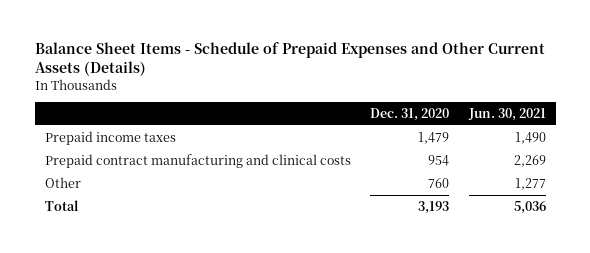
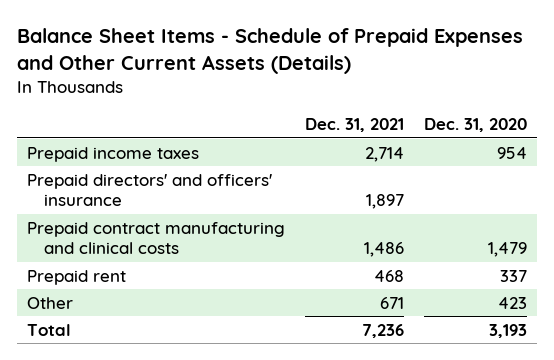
- | Dec. 31, 2020 | Jun. 30, 2021
+ | Dec. 31, 2021 | Dec. 31, 2020
- Prepaid income taxes | 1,479 | 1,490
- Prepaid contract manufacturing and clinical costs | 954 | 2,269
- Other | 760 | 1,277
+ Prepaid income taxes | 2,714 | 954
+ Prepaid directors' and officers' insurance | 1,897 |
+ Prepaid contract manufacturing and clinical costs | 1,486 | 1,479
+ Prepaid rent | 468 | 337
+ Other | 671 | 423

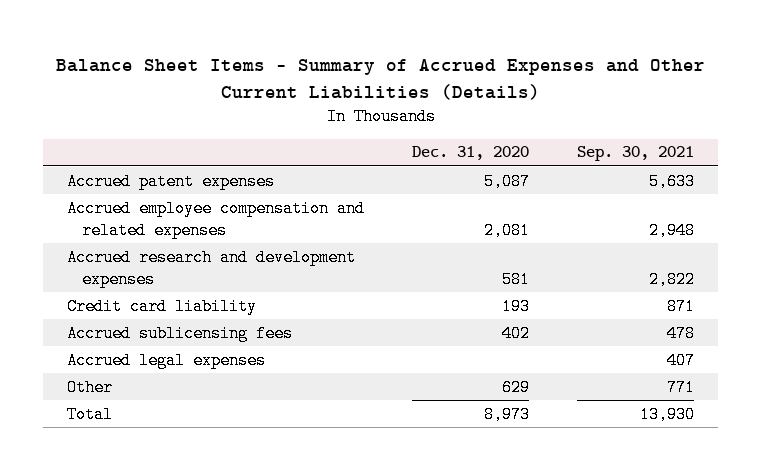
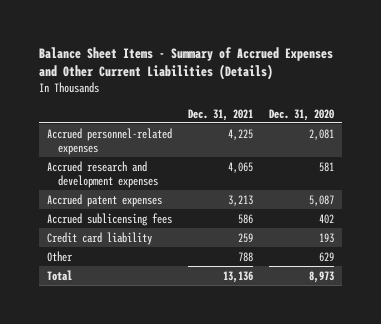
- | Dec. 31, 2020 | Sep. 30, 2021
+ | Dec. 31, 2021 | Dec. 31, 2020
- Accrued employee compensation and related expenses | 2,081 | 2,948
+ Accrued personnel-related expenses | 4,225 | 2,081
moved down: Accrued patent expenses | 3,213 | 5,087
- Accrued legal expenses | | 407
moved down: Credit card liability | 259 | 193

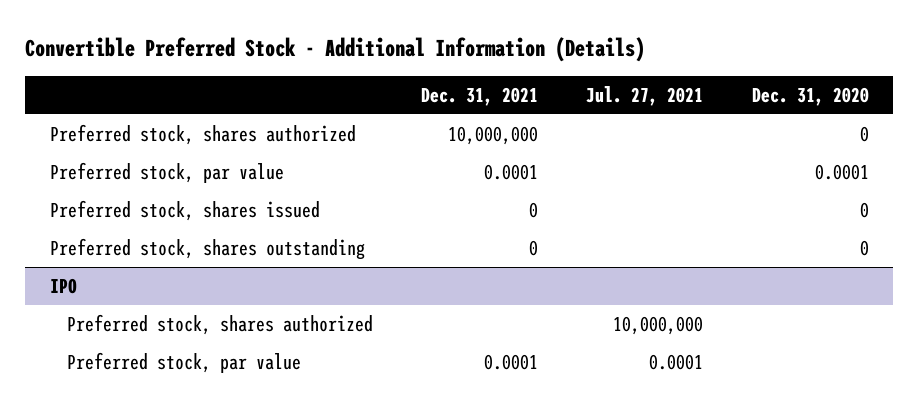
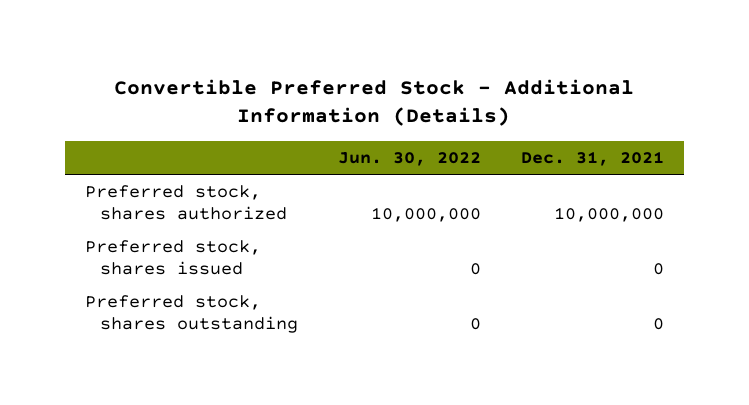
- | Dec. 31, 2021 | Jul. 27, 2021 | Dec. 31, 2020
+ | Jun. 30, 2022 | Dec. 31, 2021
- Preferred stock, par value | 0.0001 | | 0.0001
- IPO
- Preferred stock, shares authorized | | 10,000,000 |
- Preferred stock, par value | 0.0001 | 0.0001 |

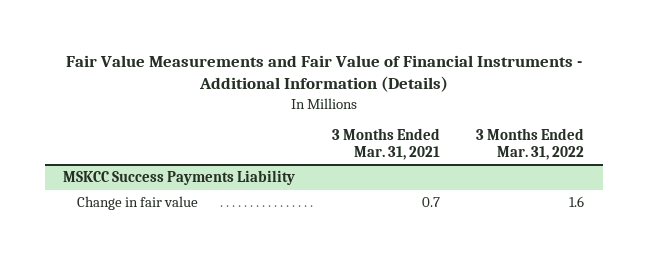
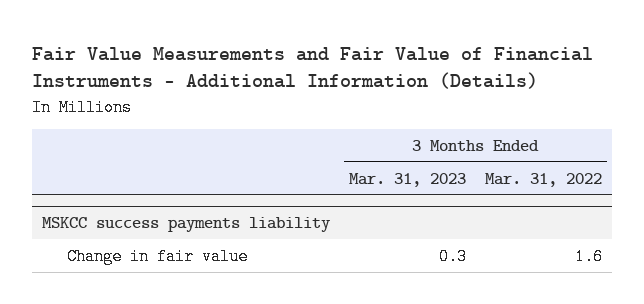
- | 3 Months Ended Mar. 31, 2021 | 3 Months Ended Mar. 31, 2022
+ | 3 Months Ended Mar. 31, 2023 | 3 Months Ended Mar. 31, 2022
- MSKCC Success Payments Liability
+ MSKCC success payments liability

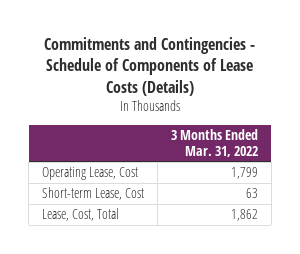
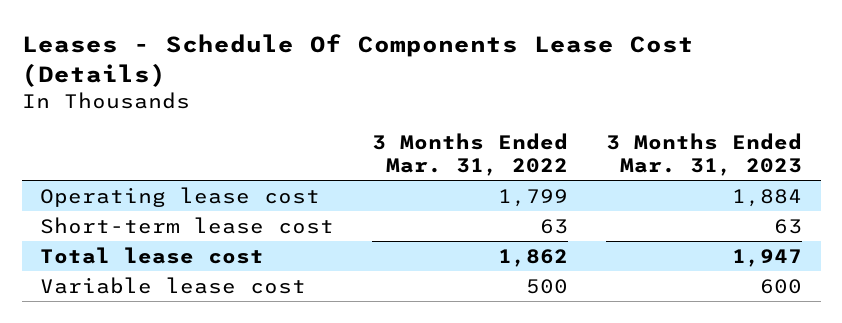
- Commitments and Contingencies - Schedule of Components of Lease Costs (Details)
+ Leases - Schedule Of Components Lease Cost (Details)
- | 3 Months Ended Mar. 31, 2022
+ | 3 Months Ended Mar. 31, 2022 | 3 Months Ended Mar. 31, 2023
- Operating Lease, Cost | 1,799
- Short-term Lease, Cost | 63
- Lease, Cost, Total | 1,862
+ Operating lease cost | 1,799 | 1,884
+ Short-term lease cost | 63 | 63
+ Total lease cost | 1,862 | 1,947
+ Variable lease cost | 500 | 600

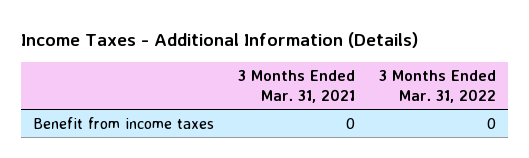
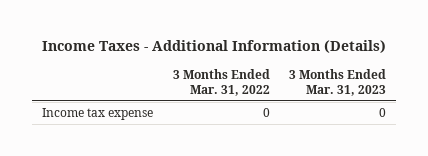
- | 3 Months Ended Mar. 31, 2021 | 3 Months Ended Mar. 31, 2022
+ | 3 Months Ended Mar. 31, 2022 | 3 Months Ended Mar. 31, 2023
- Benefit from income taxes | 0 | 0
+ Income tax expense | 0 | 0

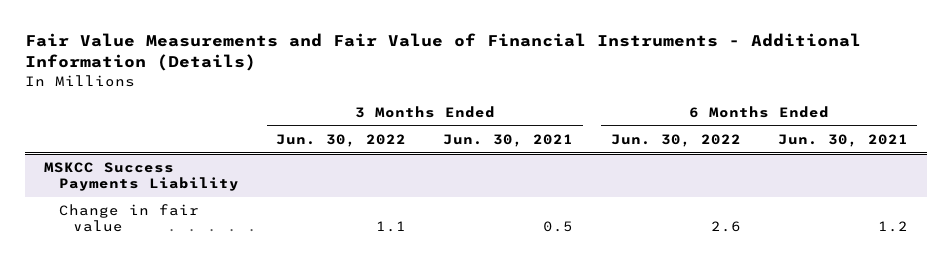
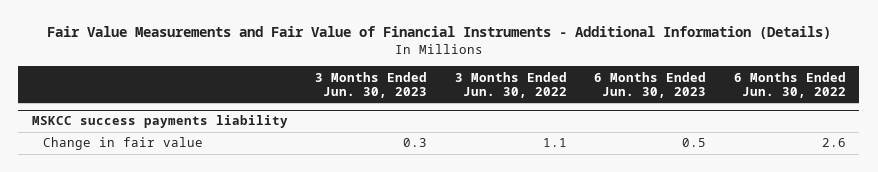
- | 3 Months Ended Jun. 30, 2022 | 3 Months Ended Jun. 30, 2021 | 6 Months Ended Jun. 30, 2022 | 6 Months Ended Jun. 30, 2021
+ | 3 Months Ended Jun. 30, 2023 | 3 Months Ended Jun. 30, 2022 | 6 Months Ended Jun. 30, 2023 | 6 Months Ended Jun. 30, 2022
- MSKCC Success Payments Liability
+ MSKCC success payments liability

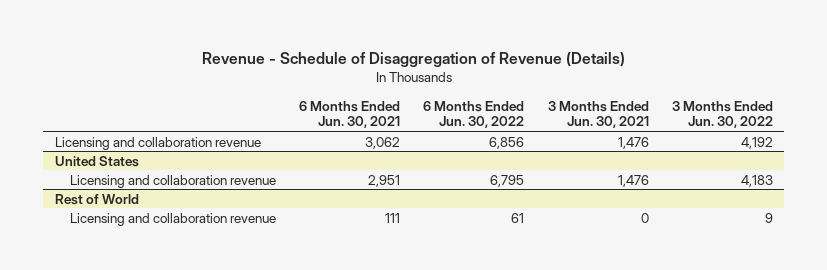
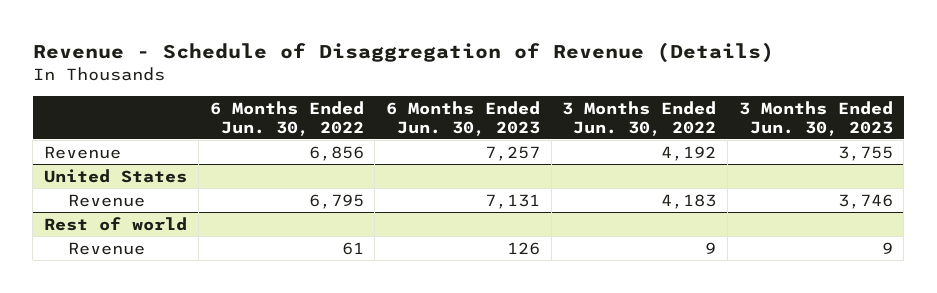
- | 6 Months Ended Jun. 30, 2021 | 6 Months Ended Jun. 30, 2022 | 3 Months Ended Jun. 30, 2021 | 3 Months Ended Jun. 30, 2022
+ | 6 Months Ended Jun. 30, 2022 | 6 Months Ended Jun. 30, 2023 | 3 Months Ended Jun. 30, 2022 | 3 Months Ended Jun. 30, 2023
- Licensing and collaboration revenue | 3,062 | 6,856 | 1,476 | 4,192
+ Revenue | 6,856 | 7,257 | 4,192 | 3,755
@ United States
- Licensing and collaboration revenue | 2,951 | 6,795 | 1,476 | 4,183
- Rest of World
- Licensing and collaboration revenue | 111 | 61 | 0 | 9
@ United States
+ Revenue | 6,795 | 7,131 | 4,183 | 3,746
+ Rest of world
+ Revenue | 61 | 126 | 9 | 9

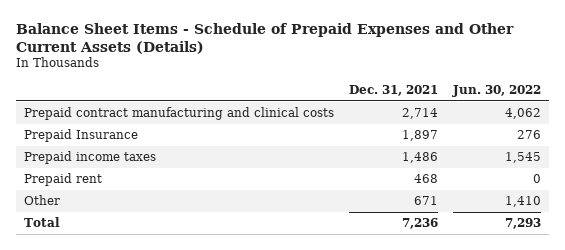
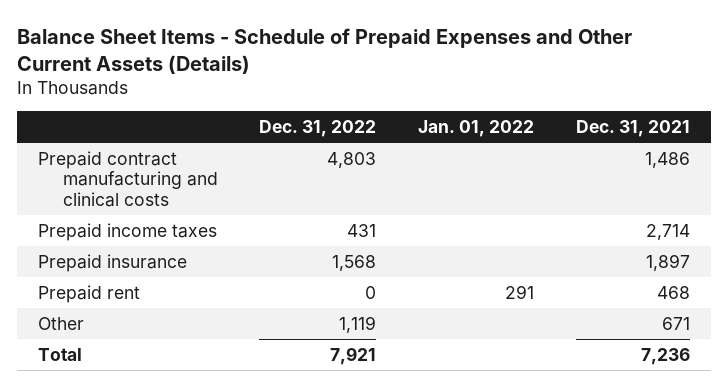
- | Dec. 31, 2021 | Jun. 30, 2022
+ | Dec. 31, 2022 | Jan. 01, 2022 | Dec. 31, 2021
- Prepaid contract manufacturing and clinical costs | 2,714 | 4,062
- Prepaid Insurance | 1,897 | 276
- Prepaid income taxes | 1,486 | 1,545
+ Prepaid contract manufacturing and clinical costs | 4,803 | | 1,486
+ Prepaid income taxes | 431 | | 2,714
+ Prepaid insurance | 1,568 | | 1,897

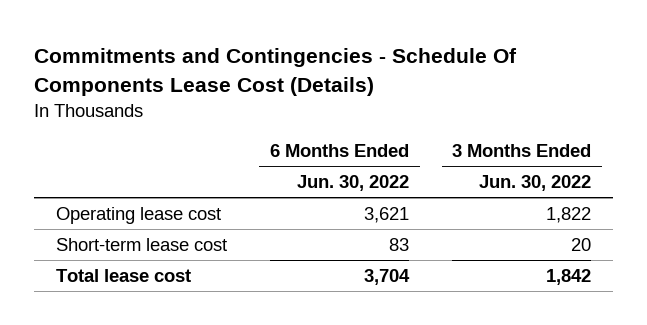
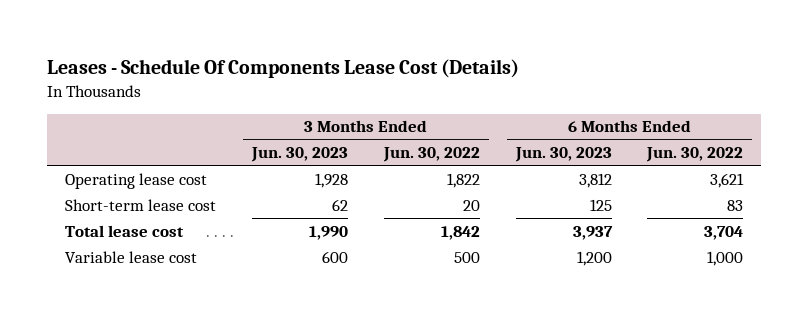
- Commitments and Contingencies - Schedule Of Components Lease Cost (Details)
+ Leases - Schedule Of Components Lease Cost (Details)
- | 6 Months Ended Jun. 30, 2022 | 3 Months Ended Jun. 30, 2022
+ | 3 Months Ended Jun. 30, 2023 | 3 Months Ended Jun. 30, 2022 | 6 Months Ended Jun. 30, 2023 | 6 Months Ended Jun. 30, 2022
+ Variable lease cost | 600 | 500 | 1,200 | 1,000

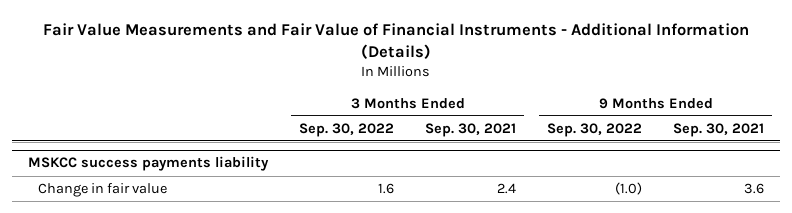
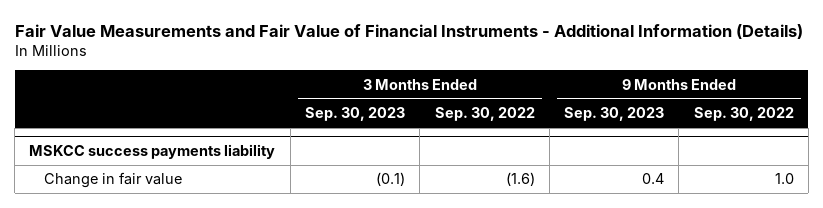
- | 3 Months Ended Sep. 30, 2022 | 3 Months Ended Sep. 30, 2021 | 9 Months Ended Sep. 30, 2022 | 9 Months Ended Sep. 30, 2021
+ | 3 Months Ended Sep. 30, 2023 | 3 Months Ended Sep. 30, 2022 | 9 Months Ended Sep. 30, 2023 | 9 Months Ended Sep. 30, 2022
@ MSKCC success payments liability
- Change in fair value | 1.6 | 2.4 | (1.0) | 3.6
+ Change in fair value | (0.1) | (1.6) | 0.4 | 1.0

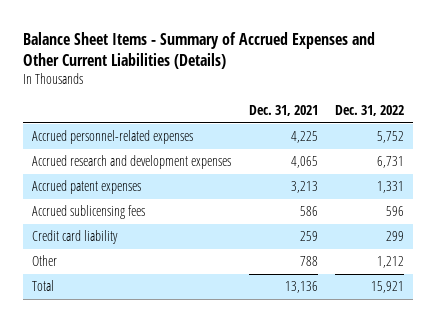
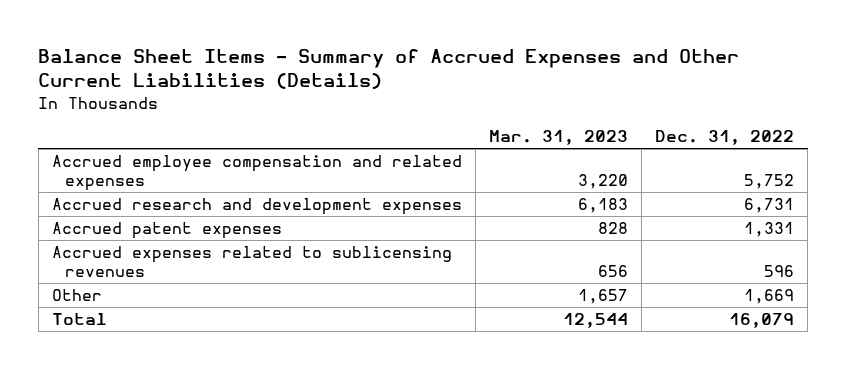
- | Dec. 31, 2021 | Dec. 31, 2022
+ | Mar. 31, 2023 | Dec. 31, 2022
- Accrued personnel-related expenses | 4,225 | 5,752
+ Accrued employee compensation and related expenses | 3,220 | 5,752
- Accrued sublicensing fees | 586 | 596
- Credit card liability | 259 | 299
- Other | 788 | 1,212
- Total | 13,136 | 15,921
+ Accrued expenses related to sublicensing revenues | 656 | 596
+ Other | 1,657 | 1,669
+ Total | 12,544 | 16,079

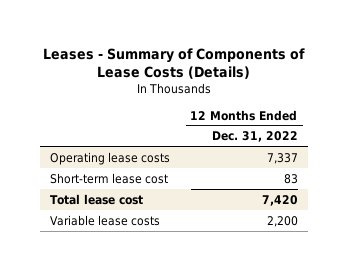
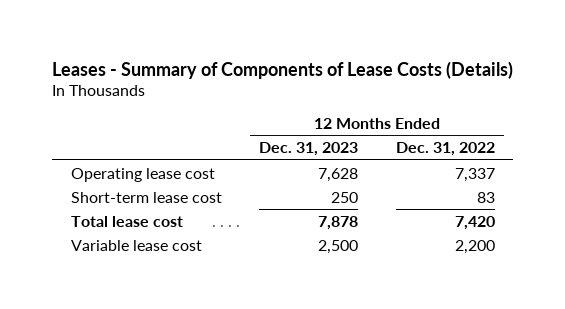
- | 12 Months Ended Dec. 31, 2022
+ | 12 Months Ended Dec. 31, 2023 | 12 Months Ended Dec. 31, 2022
- Operating lease costs | 7,337
+ Operating lease cost | 7,628 | 7,337
- Variable lease costs | 2,200
+ Variable lease cost | 2,500 | 2,200

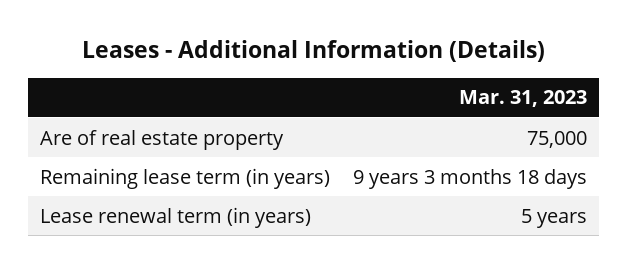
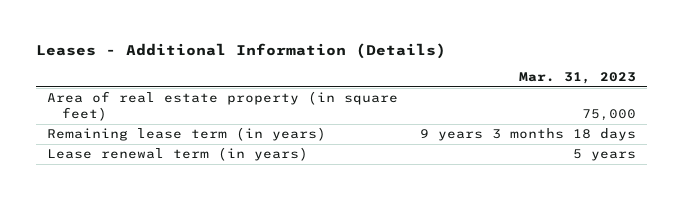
- Are of real estate property | 75,000
+ Area of real estate property (in square feet) | 75,000

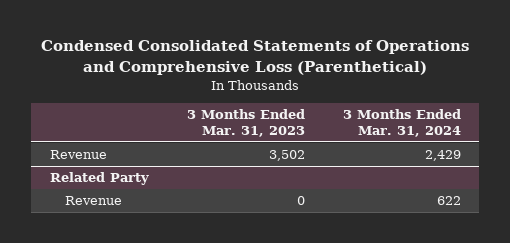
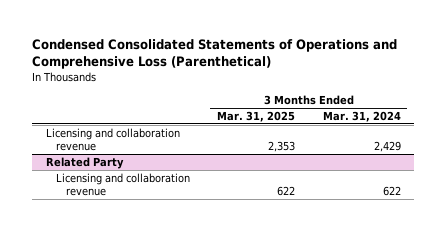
- | 3 Months Ended Mar. 31, 2023 | 3 Months Ended Mar. 31, 2024
+ | 3 Months Ended Mar. 31, 2025 | 3 Months Ended Mar. 31, 2024
- Revenue | 3,502 | 2,429
+ Licensing and collaboration revenue | 2,353 | 2,429
@ Related Party
- Revenue | 0 | 622
+ Licensing and collaboration revenue | 622 | 622

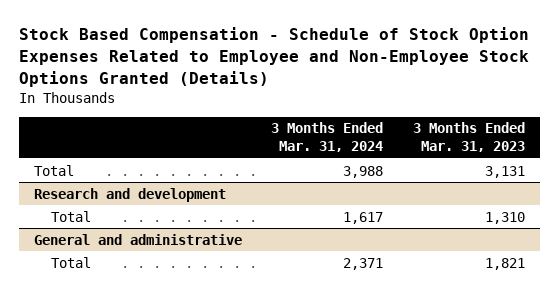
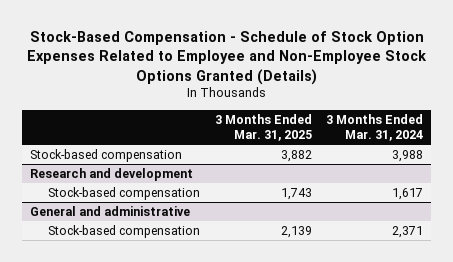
- Stock Based Compensation - Schedule of Stock Option Expenses Related to Employee and Non-Employee Stock Options Granted (Details)
+ Stock-Based Compensation - Schedule of Stock Option Expenses Related to Employee and Non-Employee Stock Options Granted (Details)
- | 3 Months Ended Mar. 31, 2024 | 3 Months Ended Mar. 31, 2023
+ | 3 Months Ended Mar. 31, 2025 | 3 Months Ended Mar. 31, 2024
- Total | 3,988 | 3,131
+ Stock-based compensation | 3,882 | 3,988
@ Research and development
- Total | 1,617 | 1,310
+ Stock-based compensation | 1,743 | 1,617
@ General and administrative
- Total | 2,371 | 1,821
+ Stock-based compensation | 2,139 | 2,371

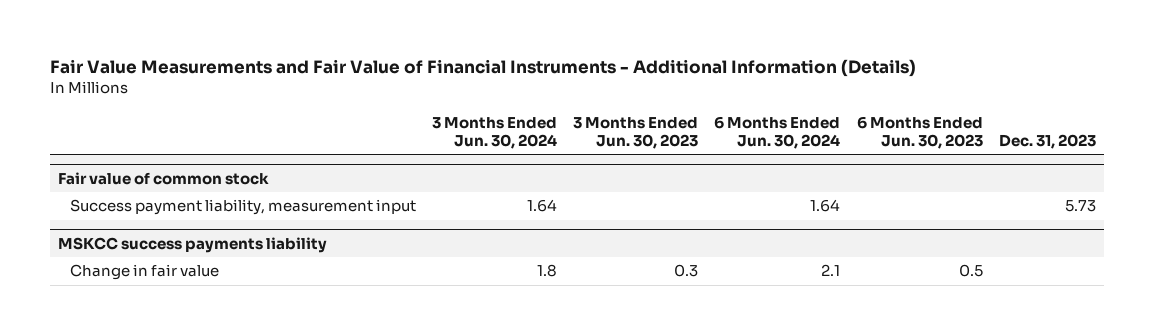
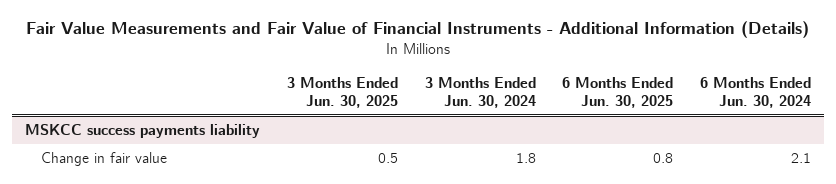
- | 3 Months Ended Jun. 30, 2024 | 3 Months Ended Jun. 30, 2023 | 6 Months Ended Jun. 30, 2024 | 6 Months Ended Jun. 30, 2023 | Dec. 31, 2023
+ | 3 Months Ended Jun. 30, 2025 | 3 Months Ended Jun. 30, 2024 | 6 Months Ended Jun. 30, 2025 | 6 Months Ended Jun. 30, 2024
- Fair value of common stock
- Success payment liability, measurement input | 1.64 | | 1.64 | | 5.73

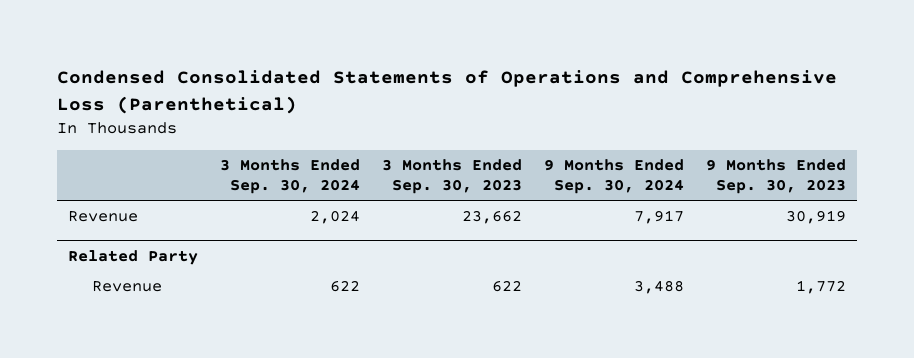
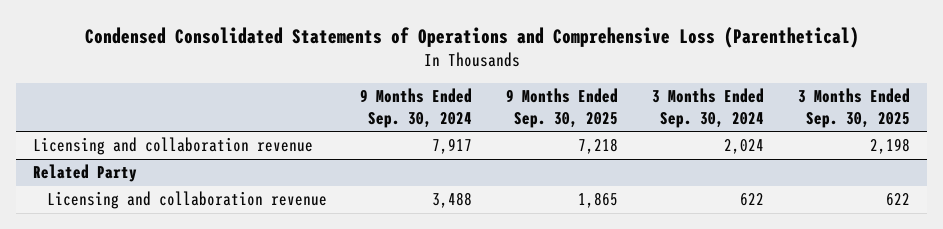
- | 3 Months Ended Sep. 30, 2024 | 3 Months Ended Sep. 30, 2023 | 9 Months Ended Sep. 30, 2024 | 9 Months Ended Sep. 30, 2023
+ | 9 Months Ended Sep. 30, 2024 | 9 Months Ended Sep. 30, 2025 | 3 Months Ended Sep. 30, 2024 | 3 Months Ended Sep. 30, 2025
- Revenue | 2,024 | 23,662 | 7,917 | 30,919
+ Licensing and collaboration revenue | 7,917 | 7,218 | 2,024 | 2,198
@ Related Party
- Revenue | 622 | 622 | 3,488 | 1,772
+ Licensing and collaboration revenue | 3,488 | 1,865 | 622 | 622

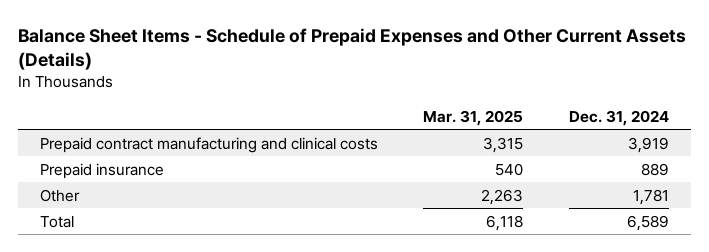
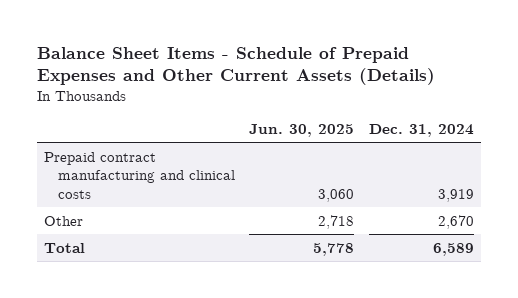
- | Mar. 31, 2025 | Dec. 31, 2024
+ | Jun. 30, 2025 | Dec. 31, 2024
- Prepaid insurance | 540 | 889
- Other | 2,263 | 1,781
+ Other | 2,718 | 2,670

